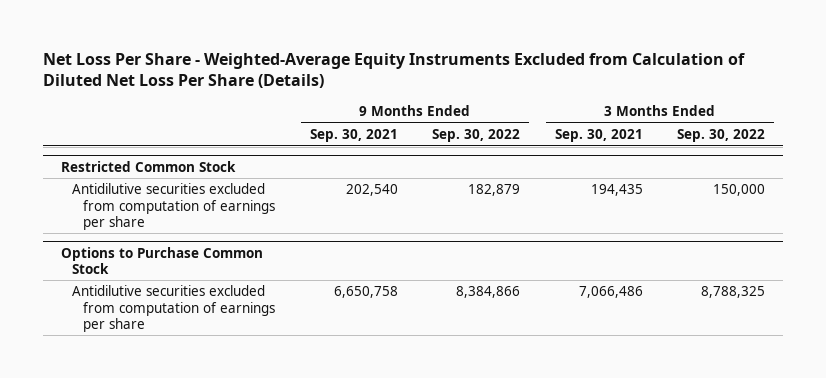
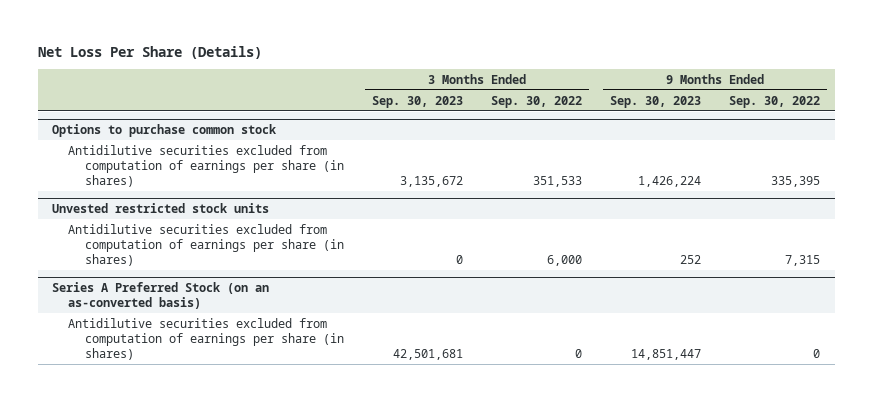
- Net Loss Per Share - Weighted-Average Equity Instruments Excluded from Calculation of Diluted Net Loss Per Share (Details)
+ Net Loss Per Share (Details)
- | 9 Months Ended Sep. 30, 2021 | 9 Months Ended Sep. 30, 2022 | 3 Months Ended Sep. 30, 2021 | 3 Months Ended Sep. 30, 2022
+ | 3 Months Ended Sep. 30, 2023 | 3 Months Ended Sep. 30, 2022 | 9 Months Ended Sep. 30, 2023 | 9 Months Ended Sep. 30, 2022
- Restricted Common Stock
- Antidilutive securities excluded from computation of earnings per share | 202,540 | 182,879 | 194,435 | 150,000
- Options to Purchase Common Stock
- Antidilutive securities excluded from computation of earnings per share | 6,650,758 | 8,384,866 | 7,066,486 | 8,788,325
+ Options to purchase common stock
+ Antidilutive securities excluded from computation of earnings per share (in shares) | 3,135,672 | 351,533 | 1,426,224 | 335,395
+ Unvested restricted stock units
+ Antidilutive securities excluded from computation of earnings per share (in shares) | 0 | 6,000 | 252 | 7,315
+ Series A Preferred Stock (on an as-converted basis)
+ Antidilutive securities excluded from computation of earnings per share (in shares) | 42,501,681 | 0 | 14,851,447 | 0

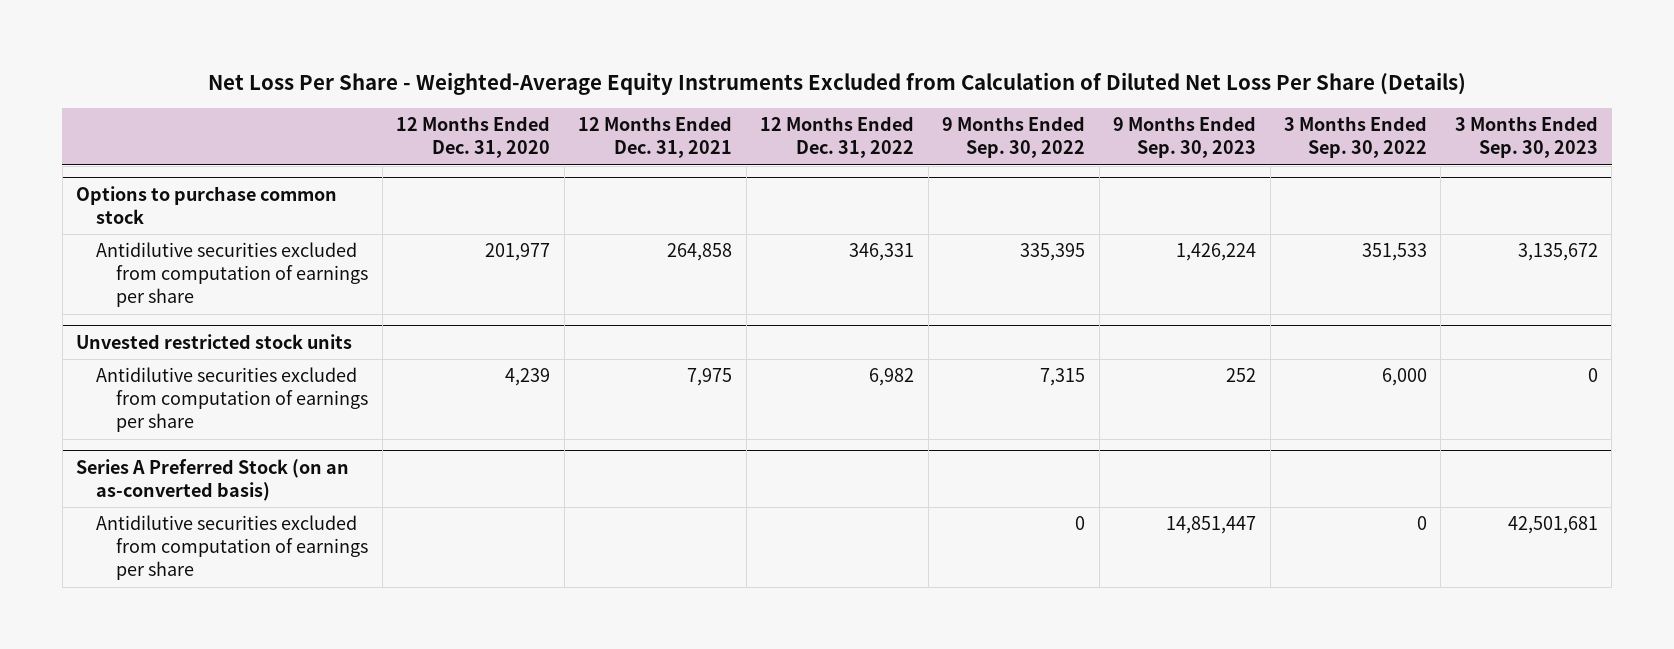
- Net Loss Per Share (Details)
+ Net Loss Per Share - Weighted-Average Equity Instruments Excluded from Calculation of Diluted Net Loss Per Share (Details)
- | 3 Months Ended Sep. 30, 2023 | 3 Months Ended Sep. 30, 2022 | 9 Months Ended Sep. 30, 2023 | 9 Months Ended Sep. 30, 2022
+ | 12 Months Ended Dec. 31, 2020 | 12 Months Ended Dec. 31, 2021 | 12 Months Ended Dec. 31, 2022 | 9 Months Ended Sep. 30, 2022 | 9 Months Ended Sep. 30, 2023 | 3 Months Ended Sep. 30, 2022 | 3 Months Ended Sep. 30, 2023
@ Options to purchase common stock
- Antidilutive securities excluded from computation of earnings per share (in shares) | 3,135,672 | 351,533 | 1,426,224 | 335,395
+ Antidilutive securities excluded from computation of earnings per share | 201,977 | 264,858 | 346,331 | 335,395 | 1,426,224 | 351,533 | 3,135,672
@ Unvested restricted stock units
- Antidilutive securities excluded from computation of earnings per share (in shares) | 0 | 6,000 | 252 | 7,315
+ Antidilutive securities excluded from computation of earnings per share | 4,239 | 7,975 | 6,982 | 7,315 | 252 | 6,000 | 0
@ Series A Preferred Stock (on an as-converted basis)
- Antidilutive securities excluded from computation of earnings per share (in shares) | 42,501,681 | 0 | 14,851,447 | 0
+ Antidilutive securities excluded from computation of earnings per share | | | | 0 | 14,851,447 | 0 | 42,501,681

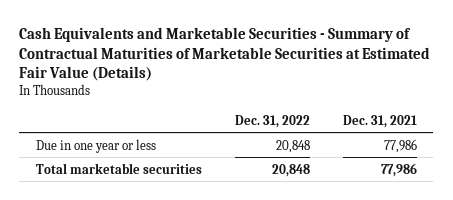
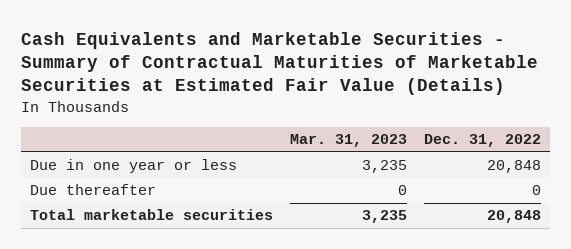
- | Dec. 31, 2022 | Dec. 31, 2021
+ | Mar. 31, 2023 | Dec. 31, 2022
+ Due thereafter | 0 | 0

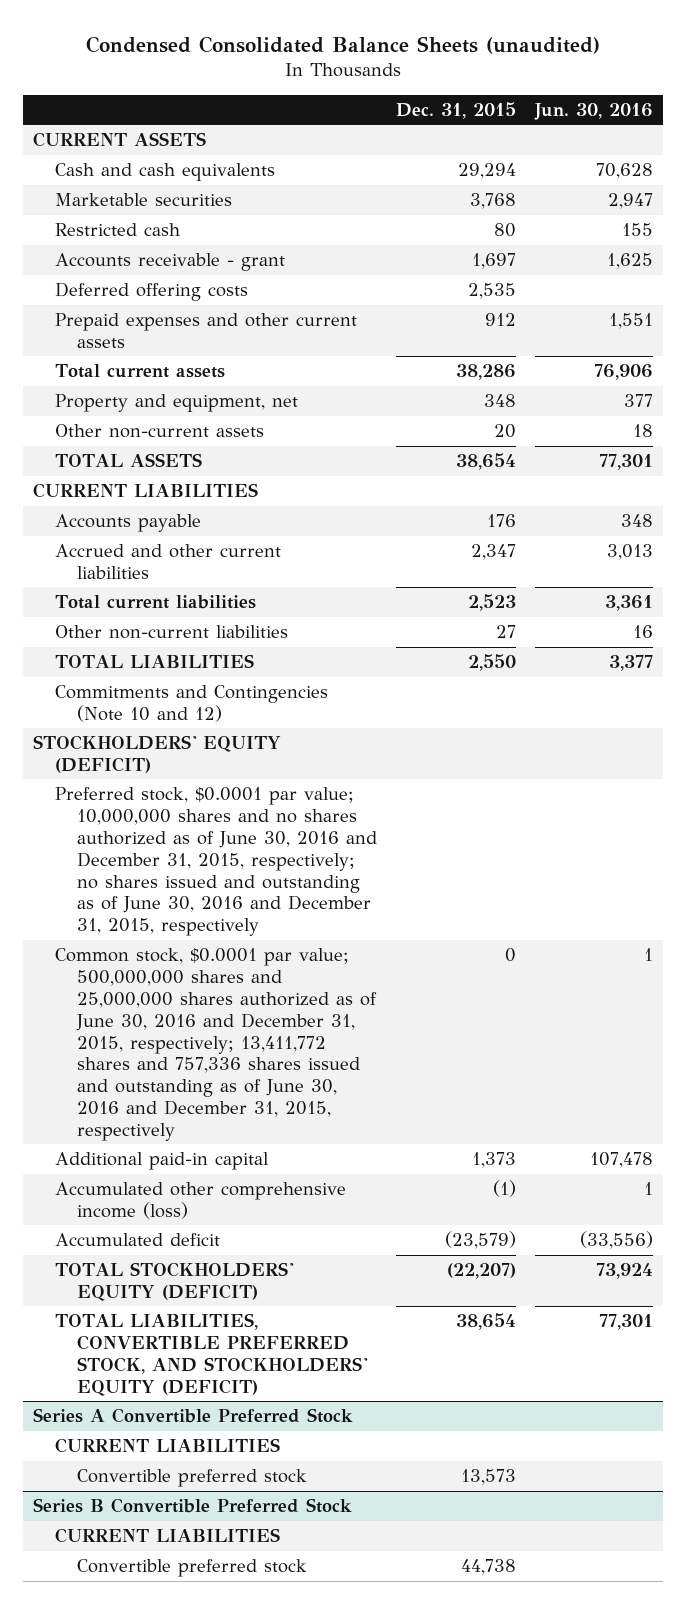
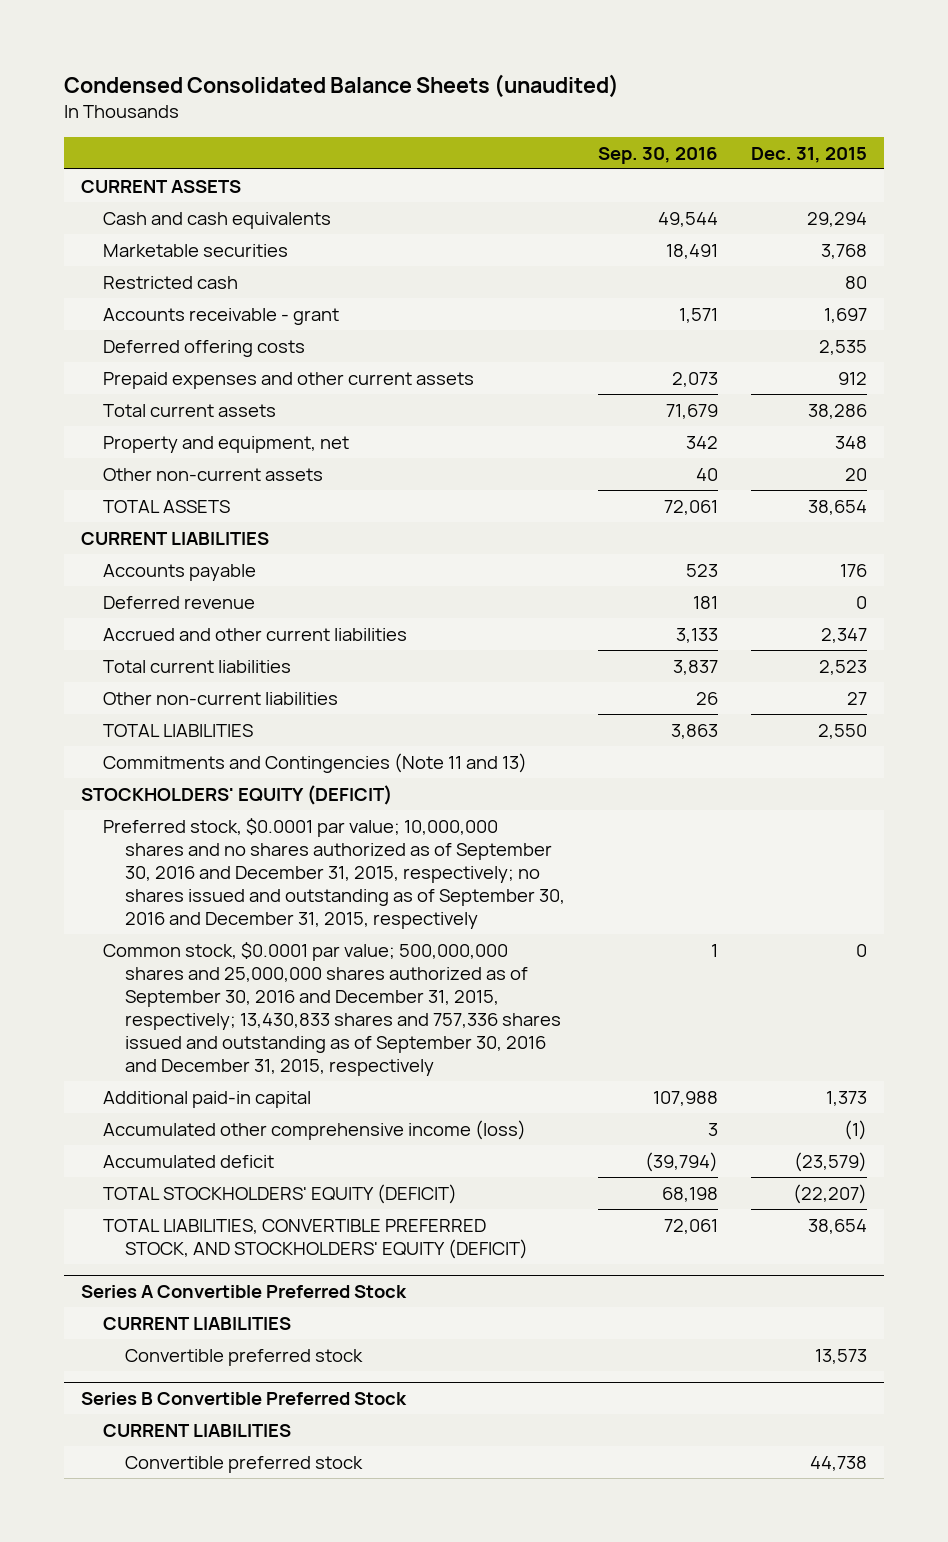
- | Dec. 31, 2015 | Jun. 30, 2016
+ | Sep. 30, 2016 | Dec. 31, 2015
+ Deferred revenue | 181 | 0
- Commitments and Contingencies (Note 10 and 12)
+ Commitments and Contingencies (Note 11 and 13)
- Preferred stock, $0.0001 par value; 10,000,000 shares and no shares authorized as of June 30, 2016 and December 31, 2015, respectively; no shares issued and outstanding as of June 30, 2016 and December 31, 2015, respectively
- Common stock, $0.0001 par value; 500,000,000 shares and 25,000,000 shares authorized as of June 30, 2016 and December 31, 2015, respectively; 13,411,772 shares and 757,336 shares issued and outstanding as of June 30, 2016 and December 31, 2015, respectively | 0 | 1
+ Preferred stock, $0.0001 par value; 10,000,000 shares and no shares authorized as of September 30, 2016 and December 31, 2015, respectively; no shares issued and outstanding as of September 30, 2016 and December 31, 2015, respectively
+ Common stock, $0.0001 par value; 500,000,000 shares and 25,000,000 shares authorized as of September 30, 2016 and December 31, 2015, respectively; 13,430,833 shares and 757,336 shares issued and outstanding as of September 30, 2016 and December 31, 2015, respectively | 1 | 0

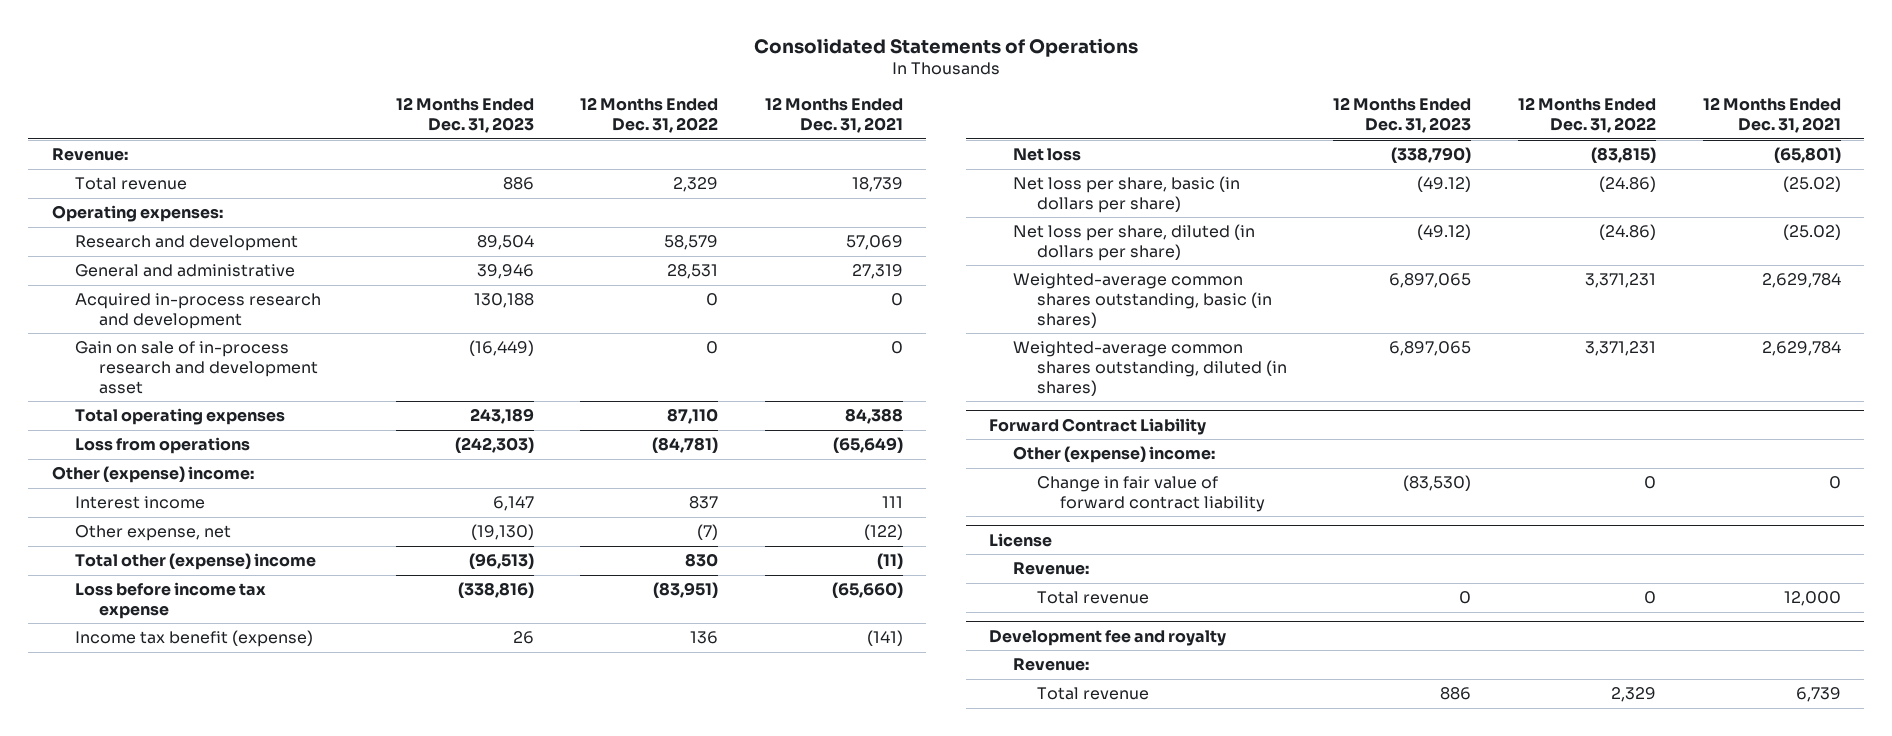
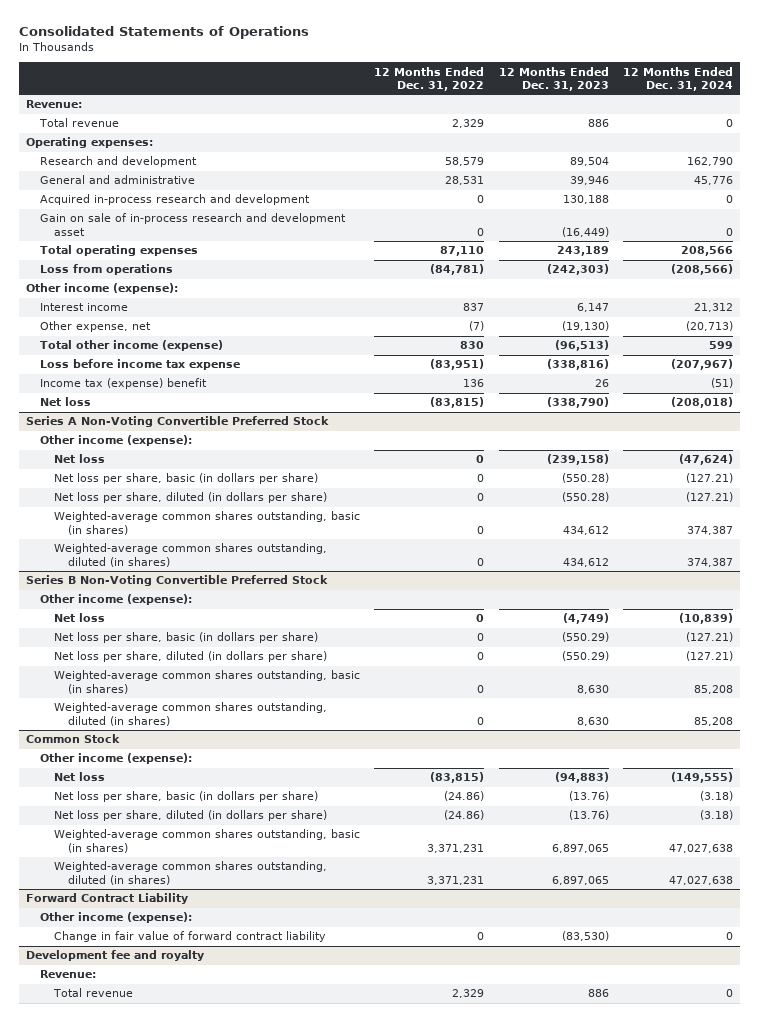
- | 12 Months Ended Dec. 31, 2023 | 12 Months Ended Dec. 31, 2022 | 12 Months Ended Dec. 31, 2021
+ | 12 Months Ended Dec. 31, 2022 | 12 Months Ended Dec. 31, 2023 | 12 Months Ended Dec. 31, 2024
- Other (expense) income:
+ Other income (expense):
- Total other (expense) income | (96,513) | 830 | (11)
+ Total other income (expense) | 830 | (96,513) | 599
- Income tax benefit (expense) | 26 | 136 | (141)
+ Income tax (expense) benefit | 136 | 26 | (51)
- Net loss per share, basic (in dollars per share) | (49.12) | (24.86) | (25.02)
- Net loss per share, diluted (in dollars per share) | (49.12) | (24.86) | (25.02)
+ Series A Non-Voting Convertible Preferred Stock
+ Other income (expense):
+ Net loss | 0 | (239,158) | (47,624)
+ Net loss per share, basic (in dollars per share) | 0 | (550.28) | (127.21)
+ Net loss per share, diluted (in dollars per share) | 0 | (550.28) | (127.21)
+ Weighted-average common shares outstanding, basic (in shares) | 0 | 434,612 | 374,387
+ Weighted-average common shares outstanding, diluted (in shares) | 0 | 434,612 | 374,387
+ Series B Non-Voting Convertible Preferred Stock
+ Other income (expense):
+ Net loss | 0 | (4,749) | (10,839)
+ Net loss per share, basic (in dollars per share) | 0 | (550.29) | (127.21)
+ Net loss per share, diluted (in dollars per share) | 0 | (550.29) | (127.21)
+ Weighted-average common shares outstanding, basic (in shares) | 0 | 8,630 | 85,208
+ Weighted-average common shares outstanding, diluted (in shares) | 0 | 8,630 | 85,208
+ Common Stock
+ Other income (expense):
+ Net loss | (83,815) | (94,883) | (149,555)
+ Net loss per share, basic (in dollars per share) | (24.86) | (13.76) | (3.18)
+ Net loss per share, diluted (in dollars per share) | (24.86) | (13.76) | (3.18)
@ Forward Contract Liability
- Other (expense) income:
+ Other income (expense):
- License
- Revenue:
- Total revenue | 0 | 0 | 12,000

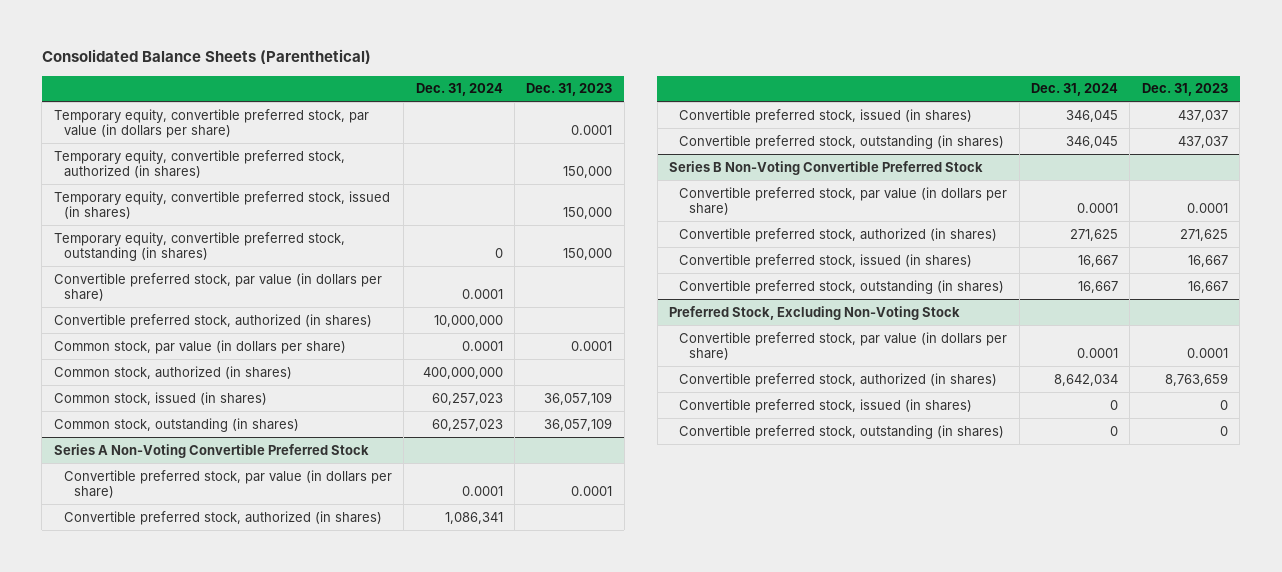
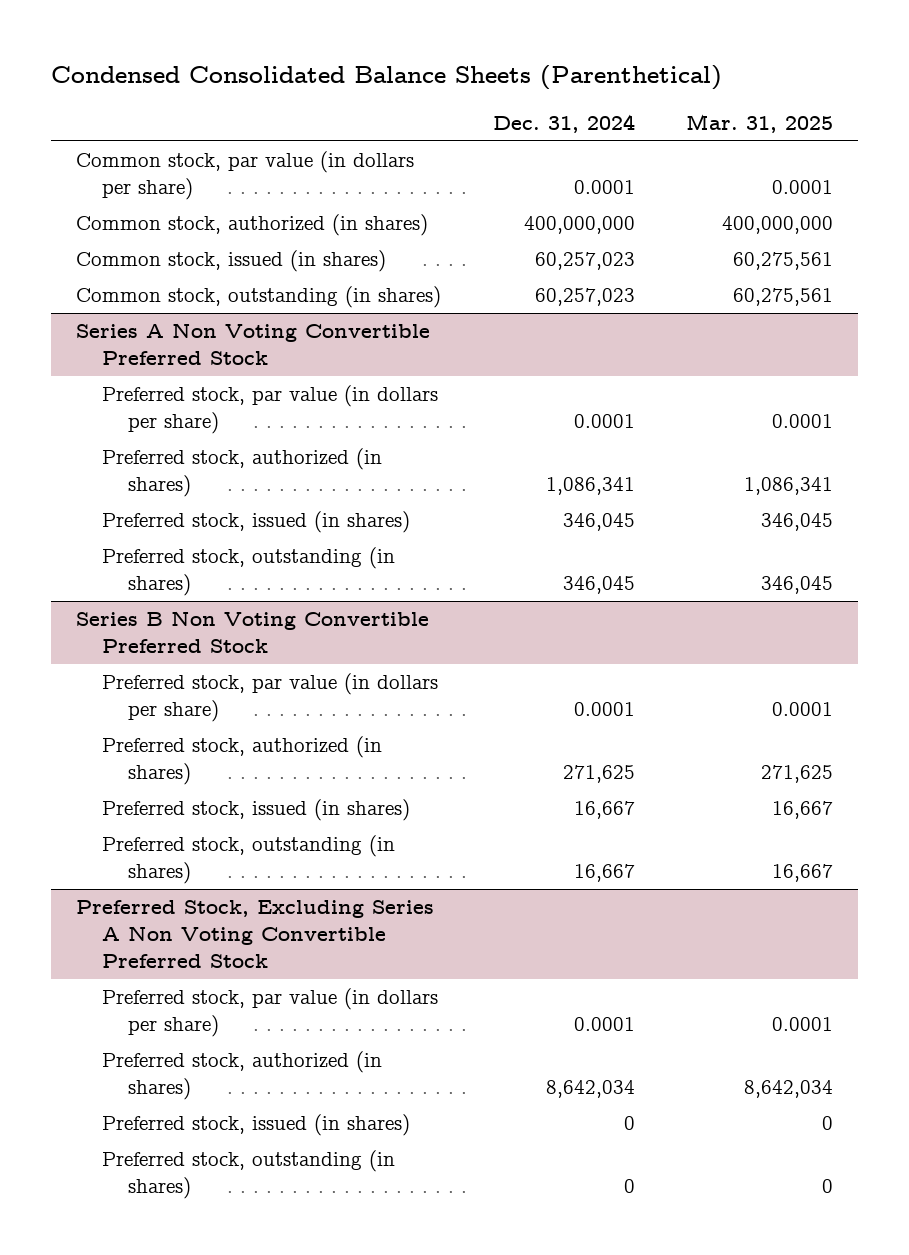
- Consolidated Balance Sheets (Parenthetical)
+ Condensed Consolidated Balance Sheets (Parenthetical)
- | Dec. 31, 2024 | Dec. 31, 2023
+ | Dec. 31, 2024 | Mar. 31, 2025
- Temporary equity, convertible preferred stock, par value (in dollars per share) | | 0.0001
- Temporary equity, convertible preferred stock, authorized (in shares) | | 150,000
- Temporary equity, convertible preferred stock, issued (in shares) | | 150,000
- Temporary equity, convertible preferred stock, outstanding (in shares) | 0 | 150,000
- Convertible preferred stock, par value (in dollars per share) | 0.0001 |
- Convertible preferred stock, authorized (in shares) | 10,000,000 |
- Series A Non-Voting Convertible Preferred Stock
- Convertible preferred stock, par value (in dollars per share) | 0.0001 | 0.0001
- Convertible preferred stock, authorized (in shares) | 1,086,341 |
- Convertible preferred stock, issued (in shares) | 346,045 | 437,037
- Convertible preferred stock, outstanding (in shares) | 346,045 | 437,037
- Series B Non-Voting Convertible Preferred Stock
- Convertible preferred stock, par value (in dollars per share) | 0.0001 | 0.0001
- Convertible preferred stock, authorized (in shares) | 271,625 | 271,625
- Convertible preferred stock, issued (in shares) | 16,667 | 16,667
- Convertible preferred stock, outstanding (in shares) | 16,667 | 16,667
- Preferred Stock, Excluding Non-Voting Stock
- Convertible preferred stock, par value (in dollars per share) | 0.0001 | 0.0001
- Convertible preferred stock, authorized (in shares) | 8,642,034 | 8,763,659
- Convertible preferred stock, issued (in shares) | 0 | 0
- Convertible preferred stock, outstanding (in shares) | 0 | 0
+ Series A Non Voting Convertible Preferred Stock
+ Preferred stock, par value (in dollars per share) | 0.0001 | 0.0001
+ Preferred stock, authorized (in shares) | 1,086,341 | 1,086,341
+ Preferred stock, issued (in shares) | 346,045 | 346,045
+ Preferred stock, outstanding (in shares) | 346,045 | 346,045
+ Series B Non Voting Convertible Preferred Stock
+ Preferred stock, par value (in dollars per share) | 0.0001 | 0.0001
+ Preferred stock, authorized (in shares) | 271,625 | 271,625
+ Preferred stock, issued (in shares) | 16,667 | 16,667
+ Preferred stock, outstanding (in shares) | 16,667 | 16,667
+ Preferred Stock, Excluding Series A Non Voting Convertible Preferred Stock
+ Preferred stock, par value (in dollars per share) | 0.0001 | 0.0001
+ Preferred stock, authorized (in shares) | 8,642,034 | 8,642,034
+ Preferred stock, issued (in shares) | 0 | 0
+ Preferred stock, outstanding (in shares) | 0 | 0

